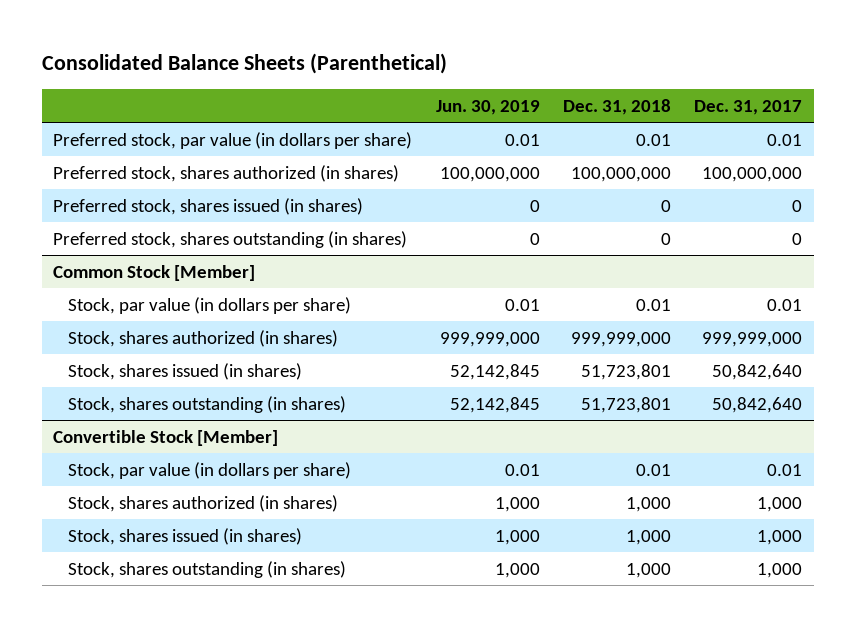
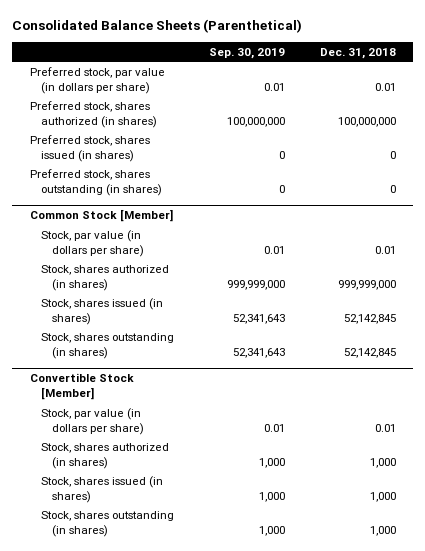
- | Jun. 30, 2019 | Dec. 31, 2018 | Dec. 31, 2017
+ | Sep. 30, 2019 | Dec. 31, 2018
@ Common Stock [Member]
- Stock, shares issued (in shares) | 52,142,845 | 51,723,801 | 50,842,640
- Stock, shares outstanding (in shares) | 52,142,845 | 51,723,801 | 50,842,640
+ Stock, shares issued (in shares) | 52,341,643 | 52,142,845
+ Stock, shares outstanding (in shares) | 52,341,643 | 52,142,845

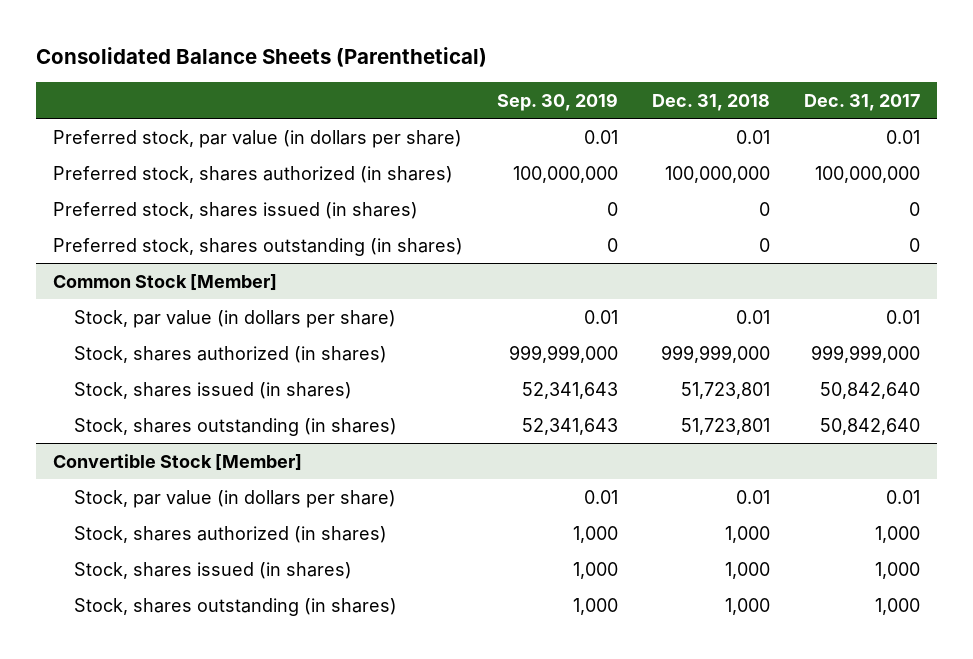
- | Sep. 30, 2019 | Dec. 31, 2018
+ | Sep. 30, 2019 | Dec. 31, 2018 | Dec. 31, 2017
@ Common Stock [Member]
- Stock, shares issued (in shares) | 52,341,643 | 52,142,845
- Stock, shares outstanding (in shares) | 52,341,643 | 52,142,845
+ Stock, shares issued (in shares) | 52,341,643 | 51,723,801 | 50,842,640
+ Stock, shares outstanding (in shares) | 52,341,643 | 51,723,801 | 50,842,640

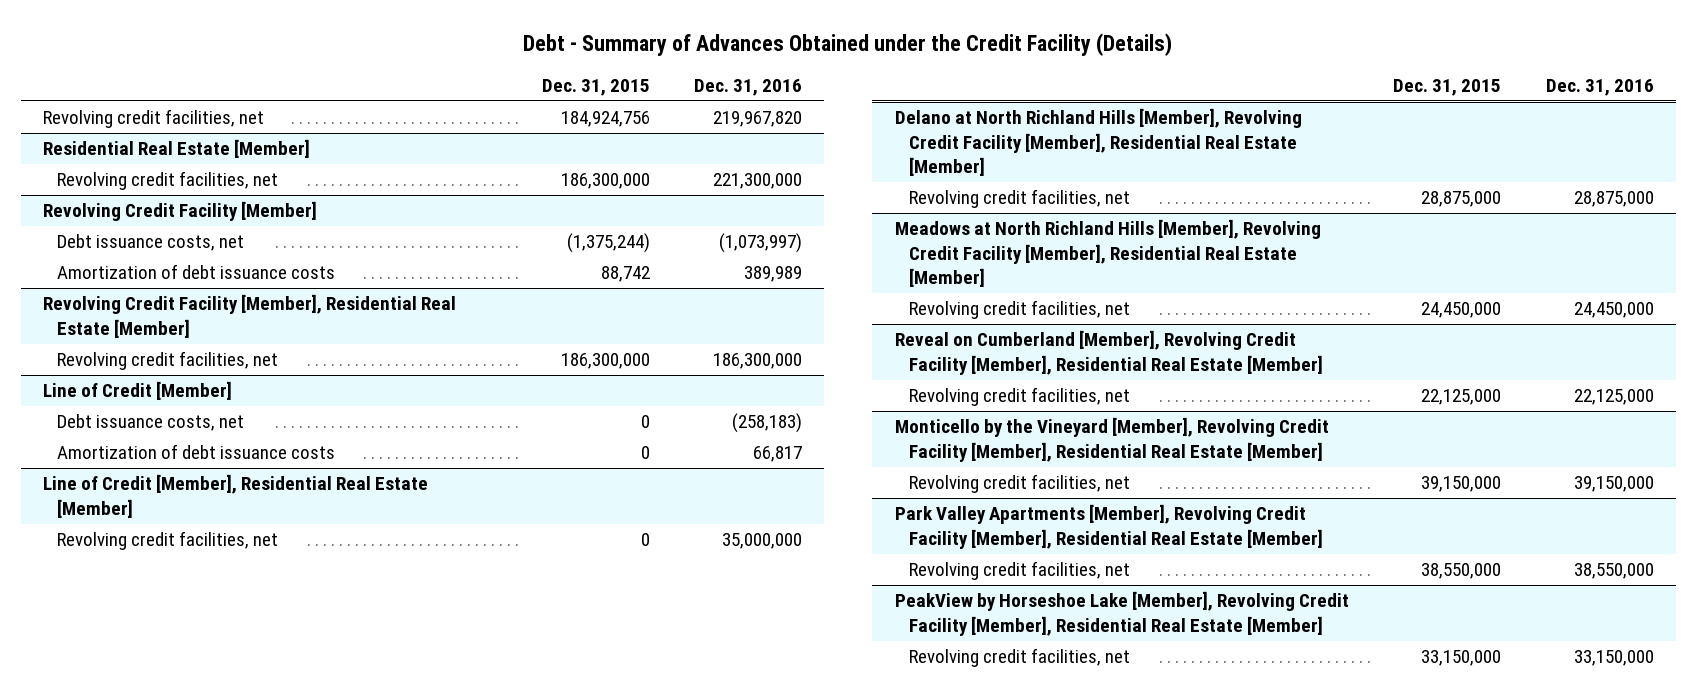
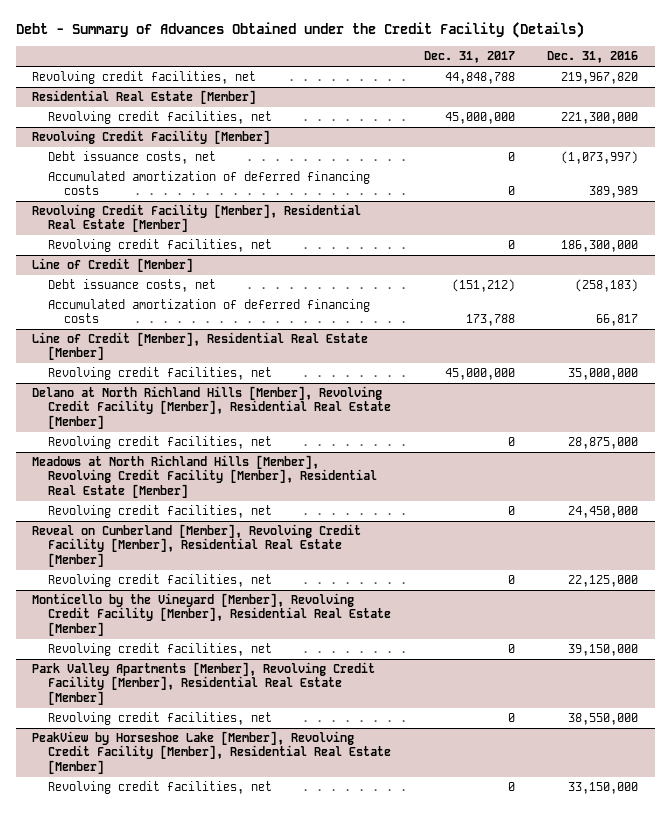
- | Dec. 31, 2015 | Dec. 31, 2016
+ | Dec. 31, 2017 | Dec. 31, 2016
@ Revolving Credit Facility [Member]
- Amortization of debt issuance costs | 88,742 | 389,989
+ Accumulated amortization of deferred financing costs | 0 | 389,989
@ Line of Credit [Member]
- Amortization of debt issuance costs | 0 | 66,817
+ Accumulated amortization of deferred financing costs | 173,788 | 66,817

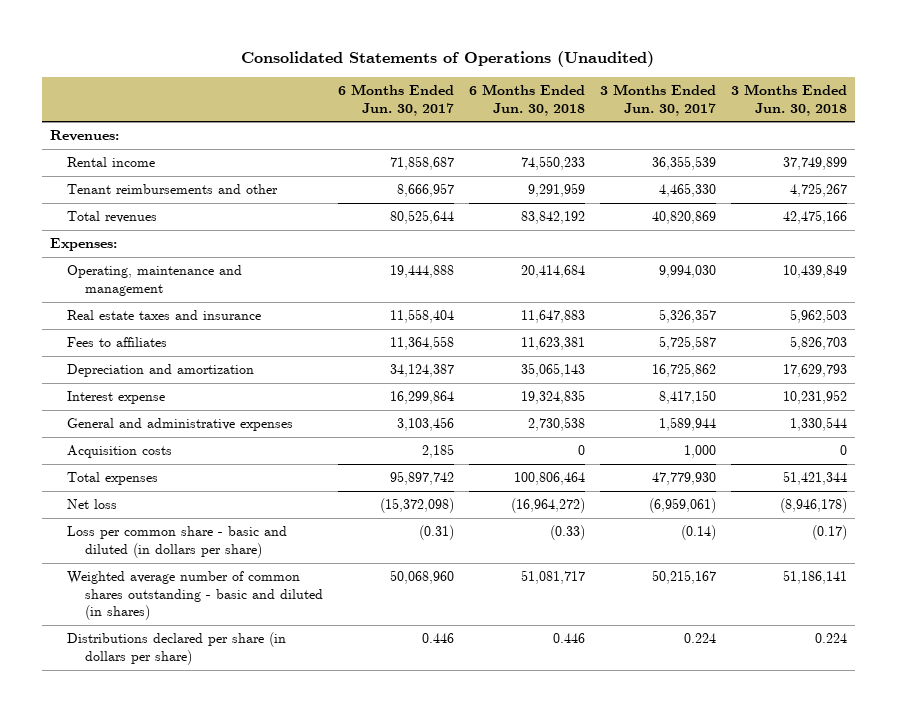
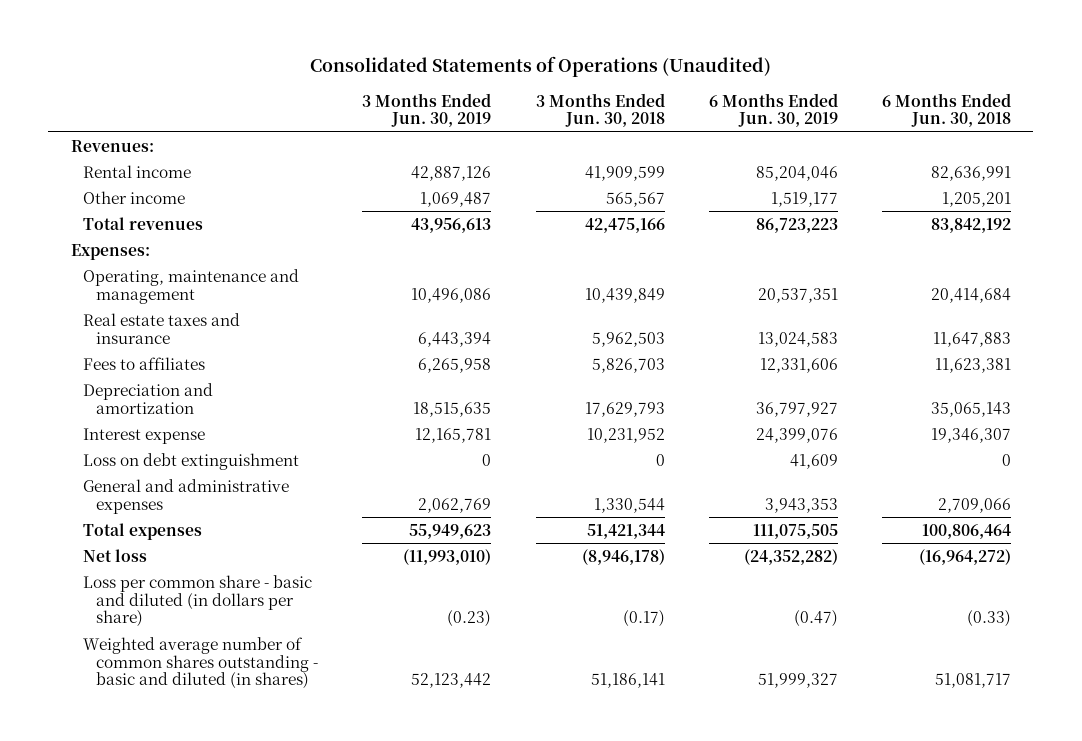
- | 6 Months Ended Jun. 30, 2017 | 6 Months Ended Jun. 30, 2018 | 3 Months Ended Jun. 30, 2017 | 3 Months Ended Jun. 30, 2018
+ | 3 Months Ended Jun. 30, 2019 | 3 Months Ended Jun. 30, 2018 | 6 Months Ended Jun. 30, 2019 | 6 Months Ended Jun. 30, 2018
- Rental income | 71,858,687 | 74,550,233 | 36,355,539 | 37,749,899
- Tenant reimbursements and other | 8,666,957 | 9,291,959 | 4,465,330 | 4,725,267
+ Rental income | 42,887,126 | 41,909,599 | 85,204,046 | 82,636,991
+ Other income | 1,069,487 | 565,567 | 1,519,177 | 1,205,201
- Interest expense | 16,299,864 | 19,324,835 | 8,417,150 | 10,231,952
- General and administrative expenses | 3,103,456 | 2,730,538 | 1,589,944 | 1,330,544
- Acquisition costs | 2,185 | 0 | 1,000 | 0
+ Interest expense | 12,165,781 | 10,231,952 | 24,399,076 | 19,346,307
+ Loss on debt extinguishment | 0 | 0 | 41,609 | 0
+ General and administrative expenses | 2,062,769 | 1,330,544 | 3,943,353 | 2,709,066
- Distributions declared per share (in dollars per share) | 0.446 | 0.446 | 0.224 | 0.224

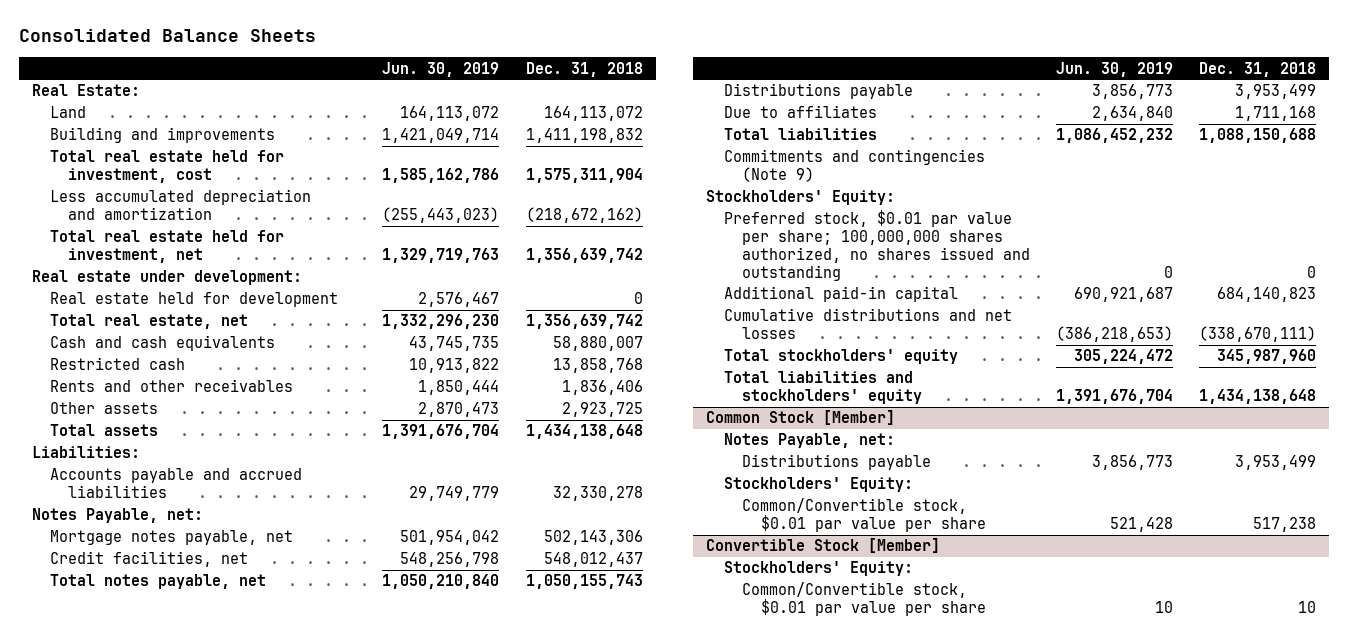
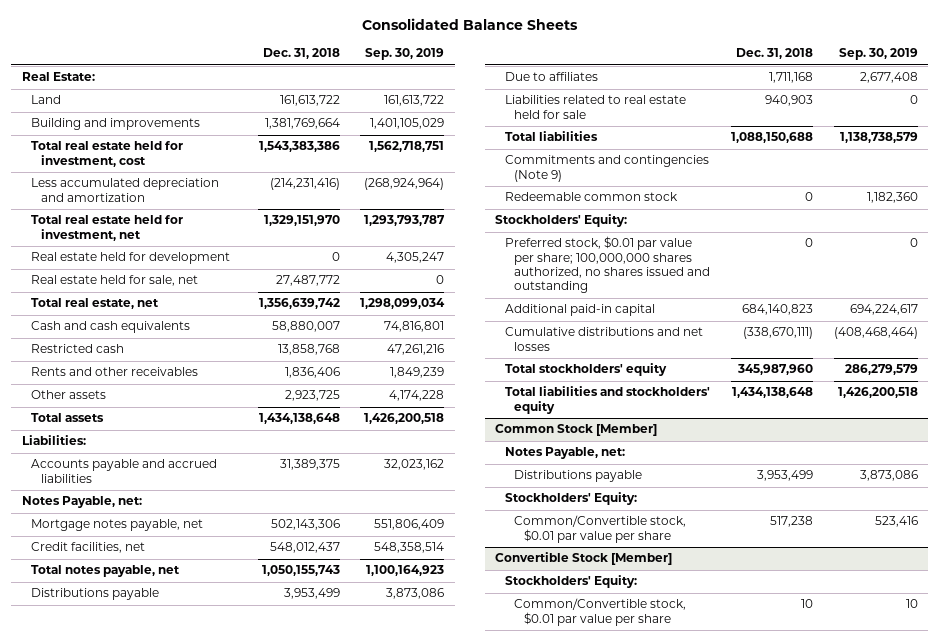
- | Jun. 30, 2019 | Dec. 31, 2018
+ | Dec. 31, 2018 | Sep. 30, 2019
- Land | 164,113,072 | 164,113,072
- Building and improvements | 1,421,049,714 | 1,411,198,832
- Total real estate held for investment, cost | 1,585,162,786 | 1,575,311,904
- Less accumulated depreciation and amortization | (255,443,023) | (218,672,162)
- Total real estate held for investment, net | 1,329,719,763 | 1,356,639,742
- Real estate under development:
+ Land | 161,613,722 | 161,613,722
+ Building and improvements | 1,381,769,664 | 1,401,105,029
+ Total real estate held for investment, cost | 1,543,383,386 | 1,562,718,751
+ Less accumulated depreciation and amortization | (214,231,416) | (268,924,964)
+ Total real estate held for investment, net | 1,329,151,970 | 1,293,793,787
+ Real estate held for sale, net | 27,487,772 | 0
- Accounts payable and accrued liabilities | 29,749,779 | 32,330,278
+ Accounts payable and accrued liabilities | 31,389,375 | 32,023,162
+ Liabilities related to real estate held for sale | 940,903 | 0
+ Redeemable common stock | 0 | 1,182,360

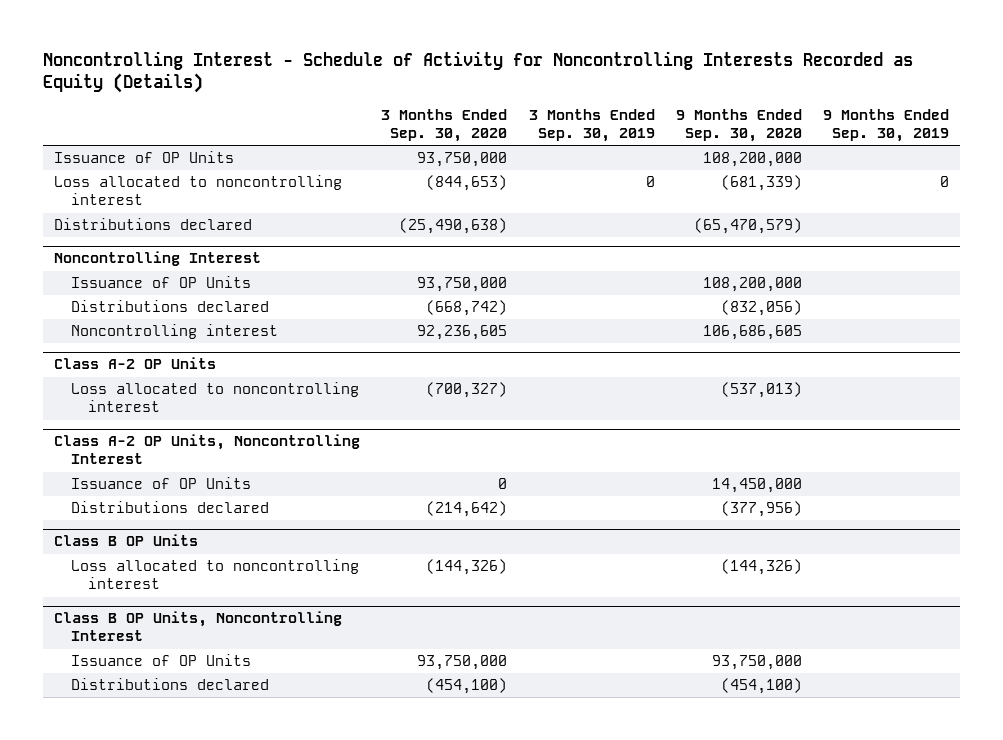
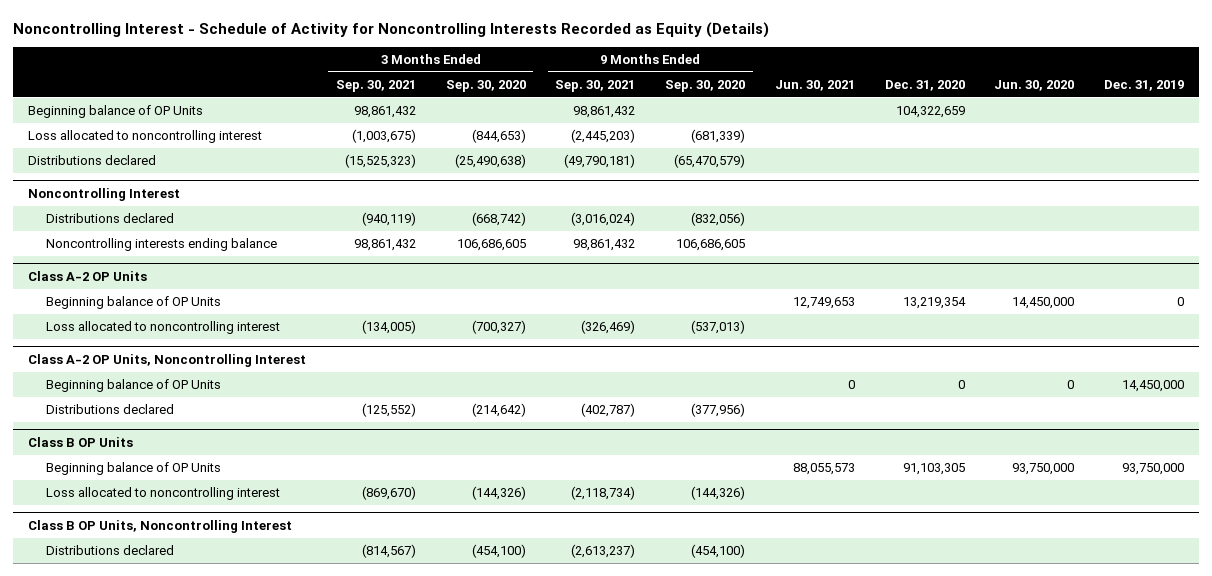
- | 3 Months Ended Sep. 30, 2020 | 3 Months Ended Sep. 30, 2019 | 9 Months Ended Sep. 30, 2020 | 9 Months Ended Sep. 30, 2019
+ | 3 Months Ended Sep. 30, 2021 | 3 Months Ended Sep. 30, 2020 | 9 Months Ended Sep. 30, 2021 | 9 Months Ended Sep. 30, 2020 | Jun. 30, 2021 | Dec. 31, 2020 | Jun. 30, 2020 | Dec. 31, 2019
- Issuance of OP Units | 93,750,000 | | 108,200,000 |
+ Beginning balance of OP Units | 98,861,432 | | 98,861,432 | | | 104,322,659 | |
@ Noncontrolling Interest
- Issuance of OP Units | 93,750,000 | | 108,200,000 |
- Noncontrolling interest | 92,236,605 | | 106,686,605 |
+ Noncontrolling interests ending balance | 98,861,432 | 106,686,605 | 98,861,432 | 106,686,605 | | | |
@ Class A-2 OP Units
+ Beginning balance of OP Units | | | | | 12,749,653 | 13,219,354 | 14,450,000 | 0
@ Class A-2 OP Units, Noncontrolling Interest
- Issuance of OP Units | 0 | | 14,450,000 |
+ Beginning balance of OP Units | | | | | 0 | 0 | 0 | 14,450,000
@ Class B OP Units
+ Beginning balance of OP Units | | | | | 88,055,573 | 91,103,305 | 93,750,000 | 93,750,000
@ Class B OP Units, Noncontrolling Interest
- Issuance of OP Units | 93,750,000 | | 93,750,000 |

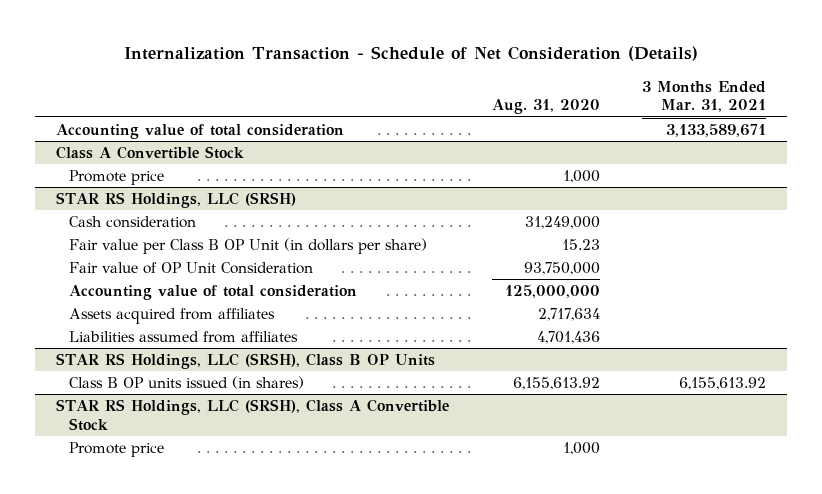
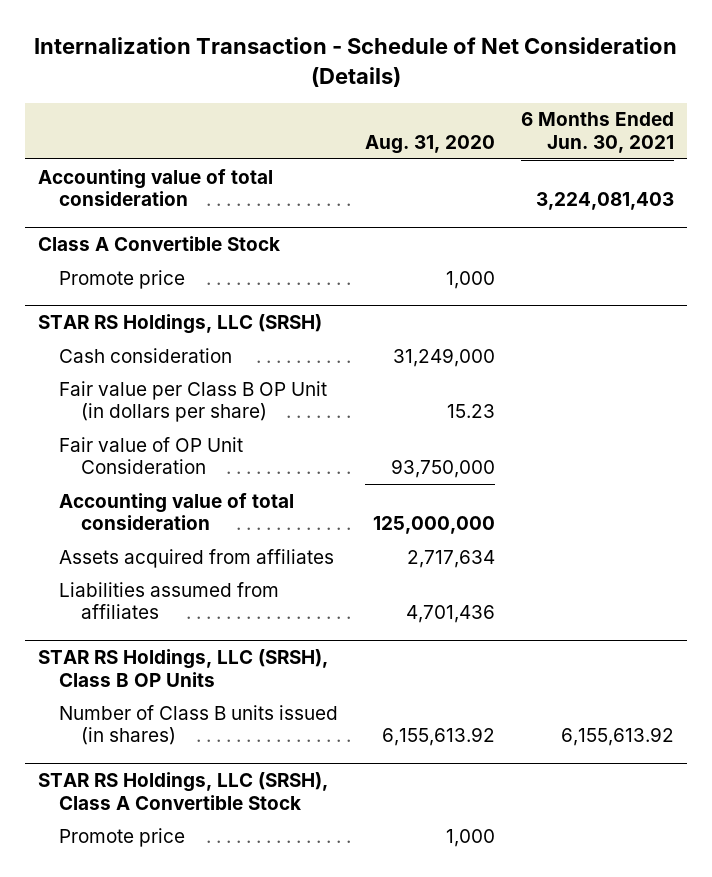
- | Aug. 31, 2020 | 3 Months Ended Mar. 31, 2021
+ | Aug. 31, 2020 | 6 Months Ended Jun. 30, 2021
@ STAR RS Holdings, LLC (SRSH), Class B OP Units
- Class B OP units issued (in shares) | 6,155,613.92 | 6,155,613.92
+ Number of Class B units issued (in shares) | 6,155,613.92 | 6,155,613.92

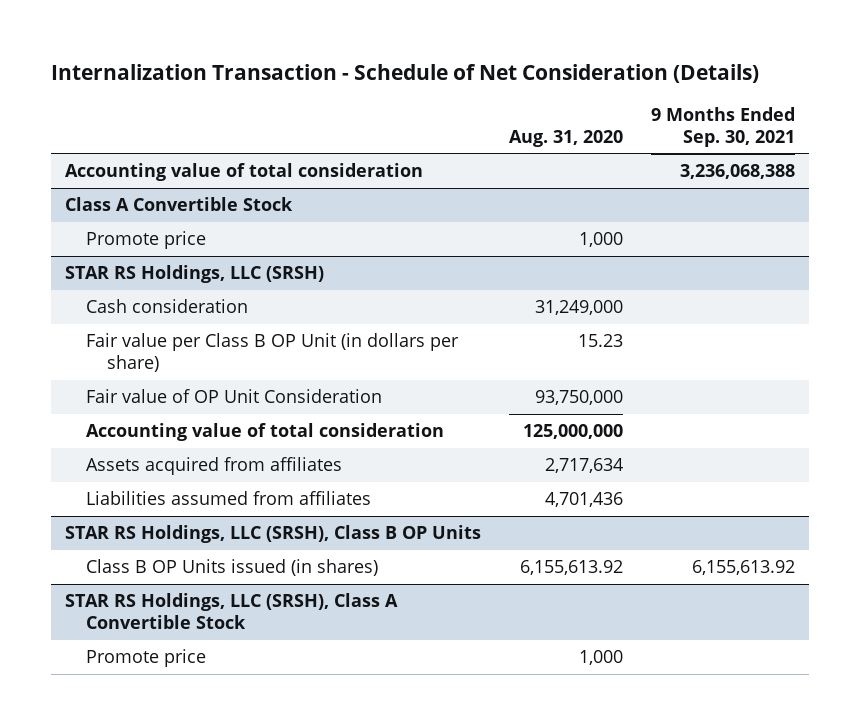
- | Aug. 31, 2020 | 6 Months Ended Jun. 30, 2021
+ | Aug. 31, 2020 | 9 Months Ended Sep. 30, 2021
@ STAR RS Holdings, LLC (SRSH), Class B OP Units
- Number of Class B units issued (in shares) | 6,155,613.92 | 6,155,613.92
+ Class B OP Units issued (in shares) | 6,155,613.92 | 6,155,613.92

